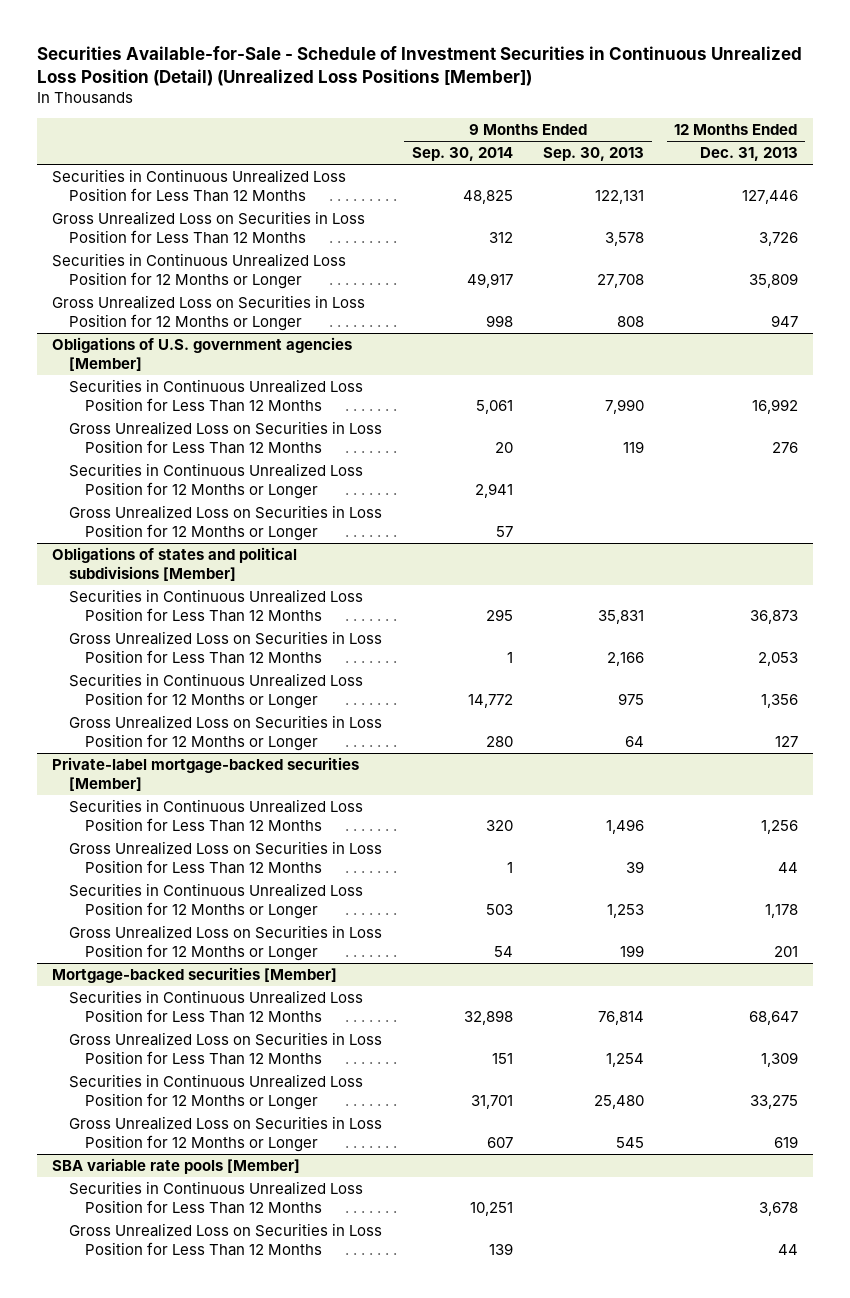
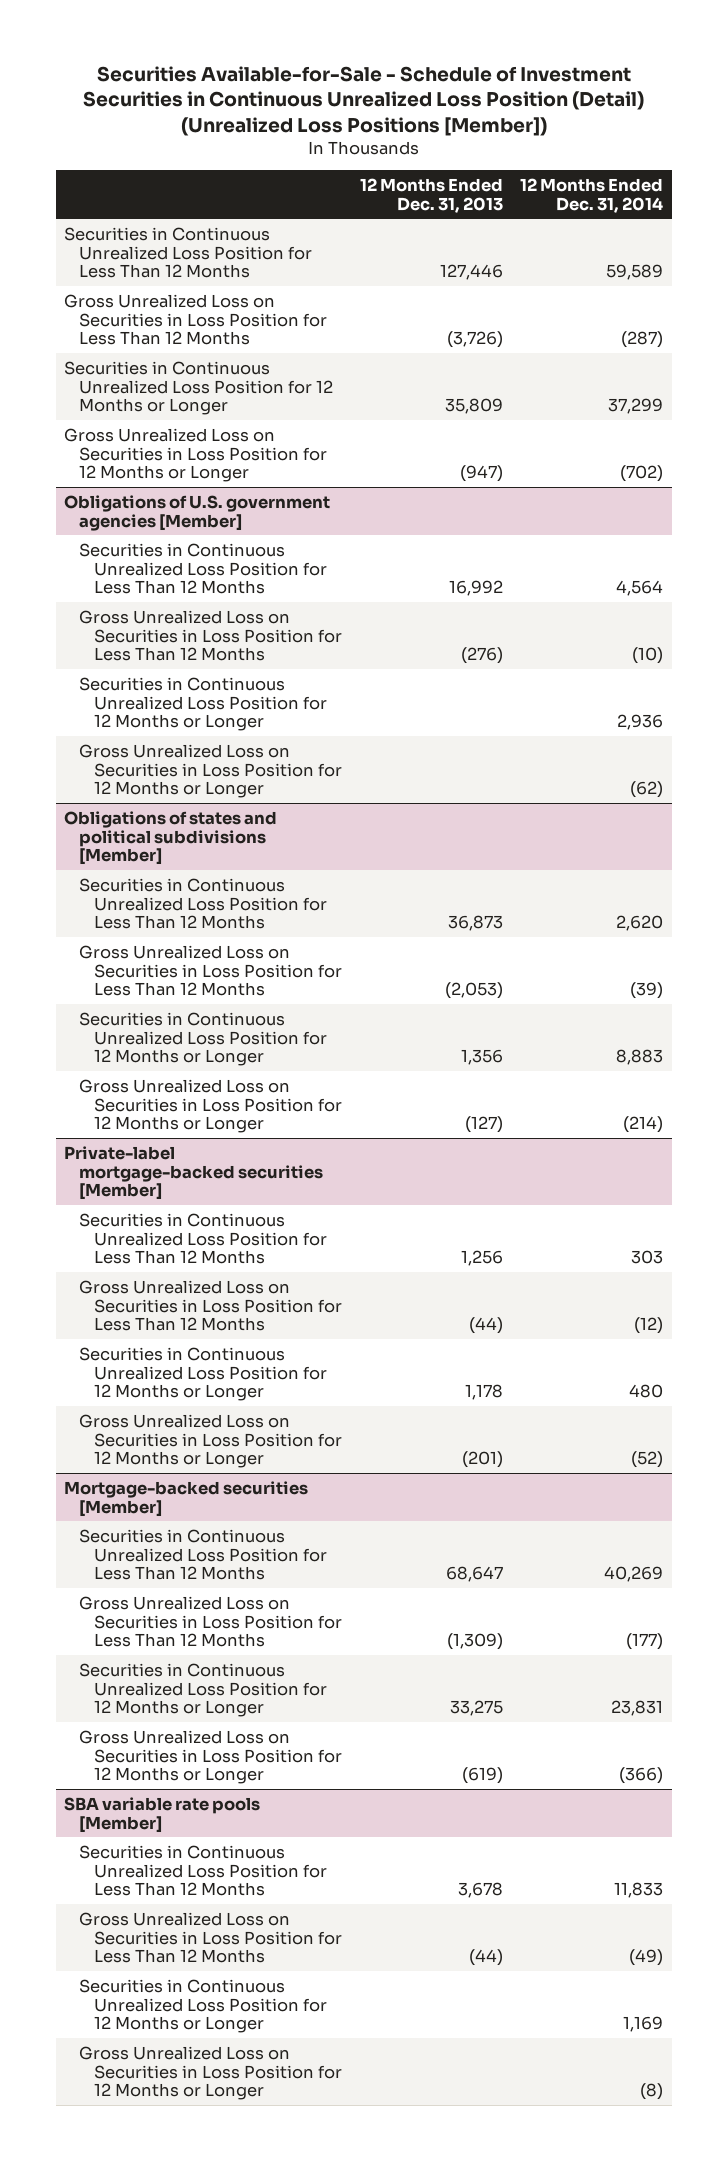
- | 9 Months Ended Sep. 30, 2014 | 9 Months Ended Sep. 30, 2013 | 12 Months Ended Dec. 31, 2013
+ | 12 Months Ended Dec. 31, 2013 | 12 Months Ended Dec. 31, 2014
- Gross Unrealized Loss on Securities in Loss Position for Less Than 12 Months | 312 | 3,578 | 3,726
+ Gross Unrealized Loss on Securities in Loss Position for Less Than 12 Months | (3,726) | (287)
- Gross Unrealized Loss on Securities in Loss Position for 12 Months or Longer | 998 | 808 | 947
+ Gross Unrealized Loss on Securities in Loss Position for 12 Months or Longer | (947) | (702)
@ Obligations of U.S. government agencies [Member]
- Gross Unrealized Loss on Securities in Loss Position for Less Than 12 Months | 20 | 119 | 276
+ Gross Unrealized Loss on Securities in Loss Position for Less Than 12 Months | (276) | (10)
@ Obligations of states and political subdivisions [Member]
- Gross Unrealized Loss on Securities in Loss Position for Less Than 12 Months | 1 | 2,166 | 2,053
+ Gross Unrealized Loss on Securities in Loss Position for Less Than 12 Months | (2,053) | (39)
- Gross Unrealized Loss on Securities in Loss Position for 12 Months or Longer | 280 | 64 | 127
+ Gross Unrealized Loss on Securities in Loss Position for 12 Months or Longer | (127) | (214)
@ Private-label mortgage-backed securities [Member]
- Gross Unrealized Loss on Securities in Loss Position for Less Than 12 Months | 1 | 39 | 44
+ Gross Unrealized Loss on Securities in Loss Position for Less Than 12 Months | (44) | (12)
- Gross Unrealized Loss on Securities in Loss Position for 12 Months or Longer | 54 | 199 | 201
+ Gross Unrealized Loss on Securities in Loss Position for 12 Months or Longer | (201) | (52)
@ Mortgage-backed securities [Member]
- Gross Unrealized Loss on Securities in Loss Position for Less Than 12 Months | 151 | 1,254 | 1,309
+ Gross Unrealized Loss on Securities in Loss Position for Less Than 12 Months | (1,309) | (177)
- Gross Unrealized Loss on Securities in Loss Position for 12 Months or Longer | 607 | 545 | 619
+ Gross Unrealized Loss on Securities in Loss Position for 12 Months or Longer | (619) | (366)
@ SBA variable rate pools [Member]
- Gross Unrealized Loss on Securities in Loss Position for Less Than 12 Months | 139 | | 44
+ Gross Unrealized Loss on Securities in Loss Position for Less Than 12 Months | (44) | (49)
+ Securities in Continuous Unrealized Loss Position for 12 Months or Longer | | 1,169
+ Gross Unrealized Loss on Securities in Loss Position for 12 Months or Longer | | (8)

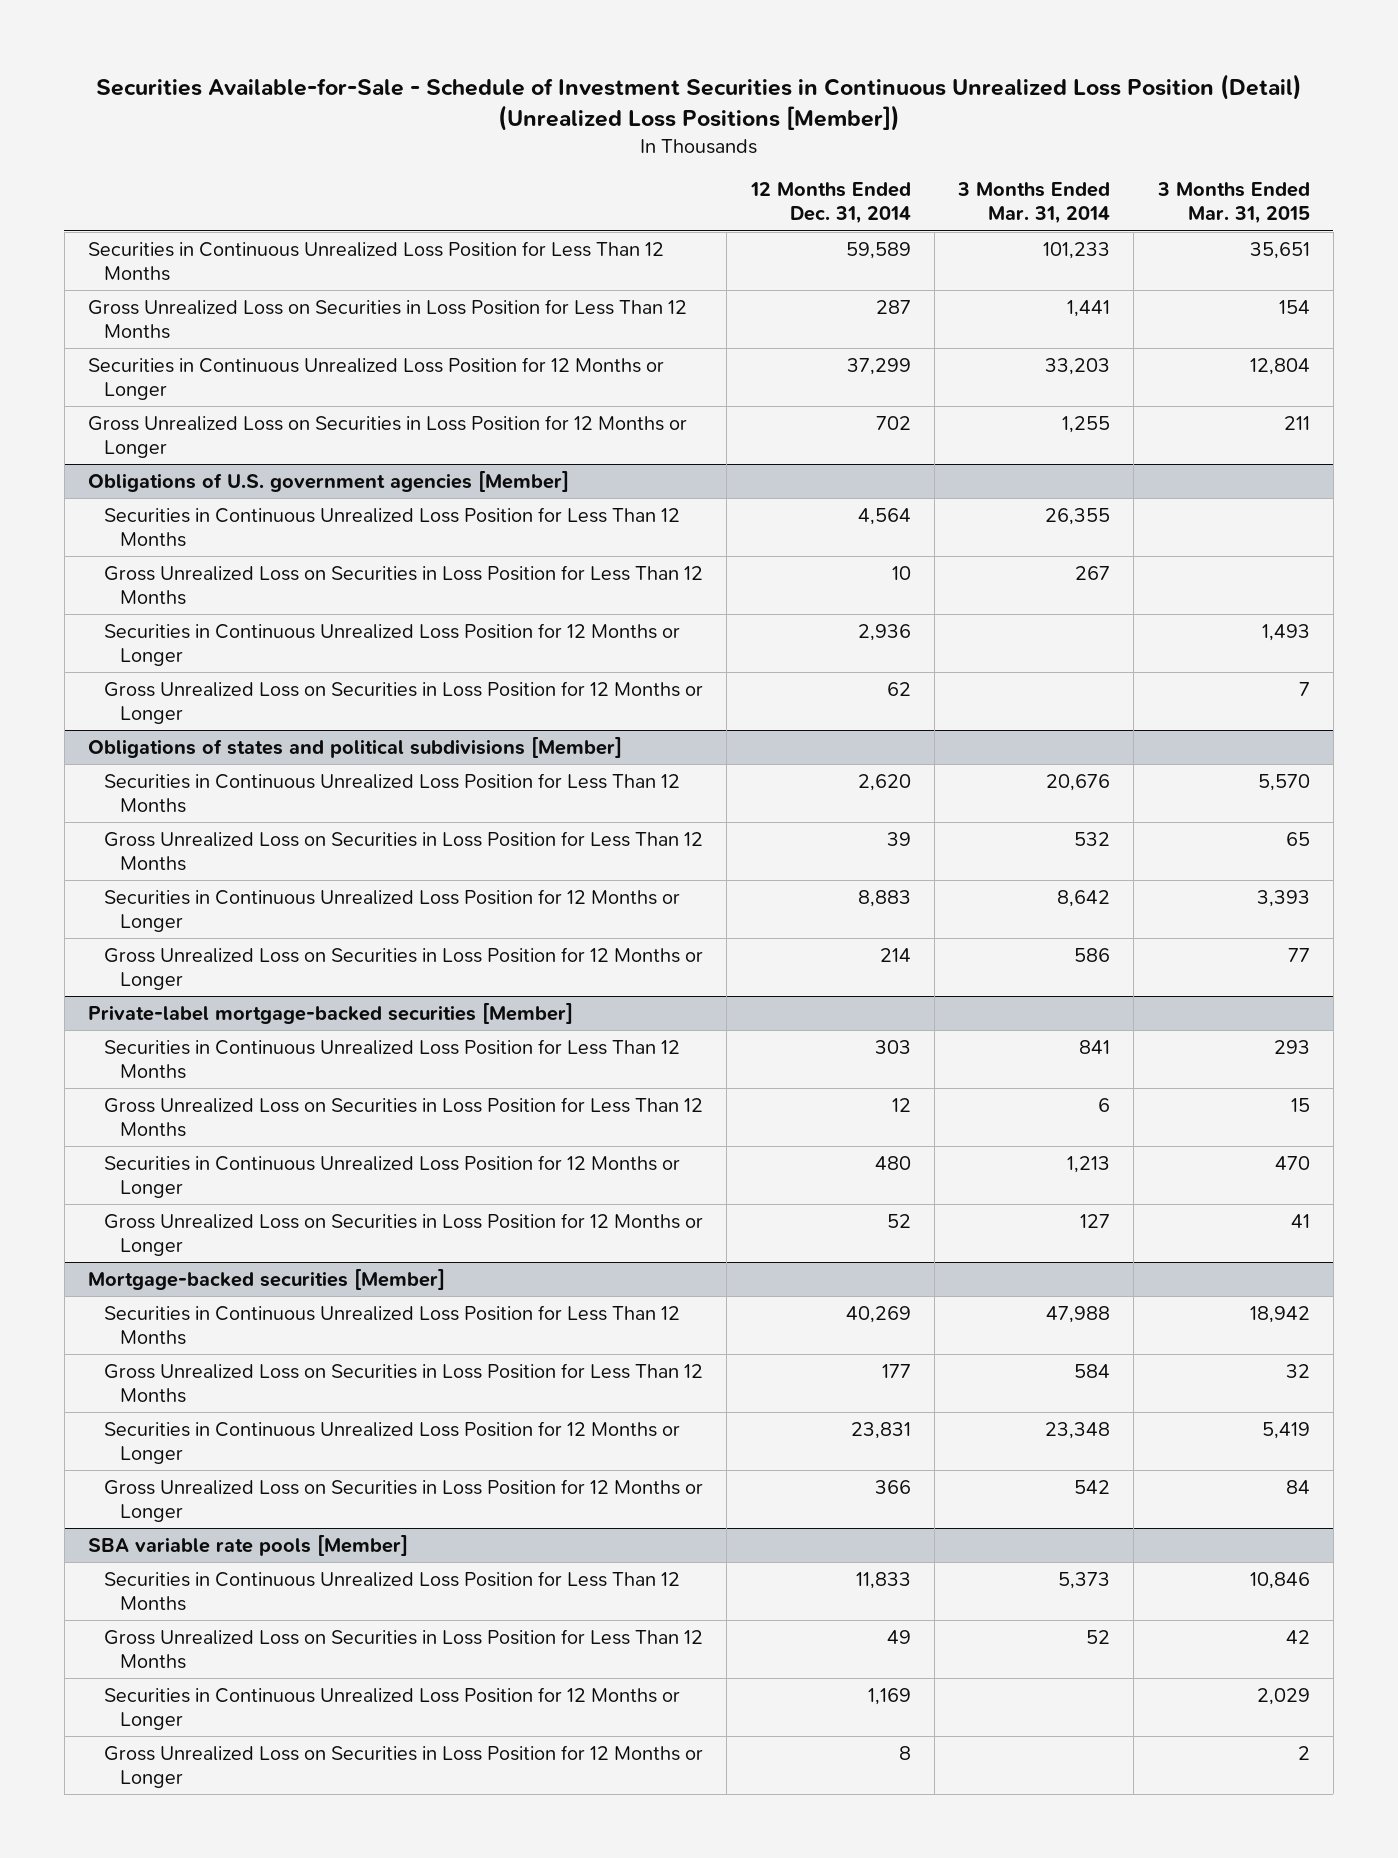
- | 12 Months Ended Dec. 31, 2013 | 12 Months Ended Dec. 31, 2014
+ | 12 Months Ended Dec. 31, 2014 | 3 Months Ended Mar. 31, 2014 | 3 Months Ended Mar. 31, 2015
- Gross Unrealized Loss on Securities in Loss Position for Less Than 12 Months | (3,726) | (287)
+ Gross Unrealized Loss on Securities in Loss Position for Less Than 12 Months | 287 | 1,441 | 154
- Gross Unrealized Loss on Securities in Loss Position for 12 Months or Longer | (947) | (702)
+ Gross Unrealized Loss on Securities in Loss Position for 12 Months or Longer | 702 | 1,255 | 211
@ Obligations of U.S. government agencies [Member]
- Gross Unrealized Loss on Securities in Loss Position for Less Than 12 Months | (276) | (10)
+ Gross Unrealized Loss on Securities in Loss Position for Less Than 12 Months | 10 | 267 |
- Gross Unrealized Loss on Securities in Loss Position for 12 Months or Longer | | (62)
+ Gross Unrealized Loss on Securities in Loss Position for 12 Months or Longer | 62 | | 7
@ Obligations of states and political subdivisions [Member]
- Gross Unrealized Loss on Securities in Loss Position for Less Than 12 Months | (2,053) | (39)
+ Gross Unrealized Loss on Securities in Loss Position for Less Than 12 Months | 39 | 532 | 65
- Gross Unrealized Loss on Securities in Loss Position for 12 Months or Longer | (127) | (214)
+ Gross Unrealized Loss on Securities in Loss Position for 12 Months or Longer | 214 | 586 | 77
@ Private-label mortgage-backed securities [Member]
- Gross Unrealized Loss on Securities in Loss Position for Less Than 12 Months | (44) | (12)
+ Gross Unrealized Loss on Securities in Loss Position for Less Than 12 Months | 12 | 6 | 15
- Gross Unrealized Loss on Securities in Loss Position for 12 Months or Longer | (201) | (52)
+ Gross Unrealized Loss on Securities in Loss Position for 12 Months or Longer | 52 | 127 | 41
@ Mortgage-backed securities [Member]
- Gross Unrealized Loss on Securities in Loss Position for Less Than 12 Months | (1,309) | (177)
+ Gross Unrealized Loss on Securities in Loss Position for Less Than 12 Months | 177 | 584 | 32
- Gross Unrealized Loss on Securities in Loss Position for 12 Months or Longer | (619) | (366)
+ Gross Unrealized Loss on Securities in Loss Position for 12 Months or Longer | 366 | 542 | 84
@ SBA variable rate pools [Member]
- Gross Unrealized Loss on Securities in Loss Position for Less Than 12 Months | (44) | (49)
+ Gross Unrealized Loss on Securities in Loss Position for Less Than 12 Months | 49 | 52 | 42
- Gross Unrealized Loss on Securities in Loss Position for 12 Months or Longer | | (8)
+ Gross Unrealized Loss on Securities in Loss Position for 12 Months or Longer | 8 | | 2

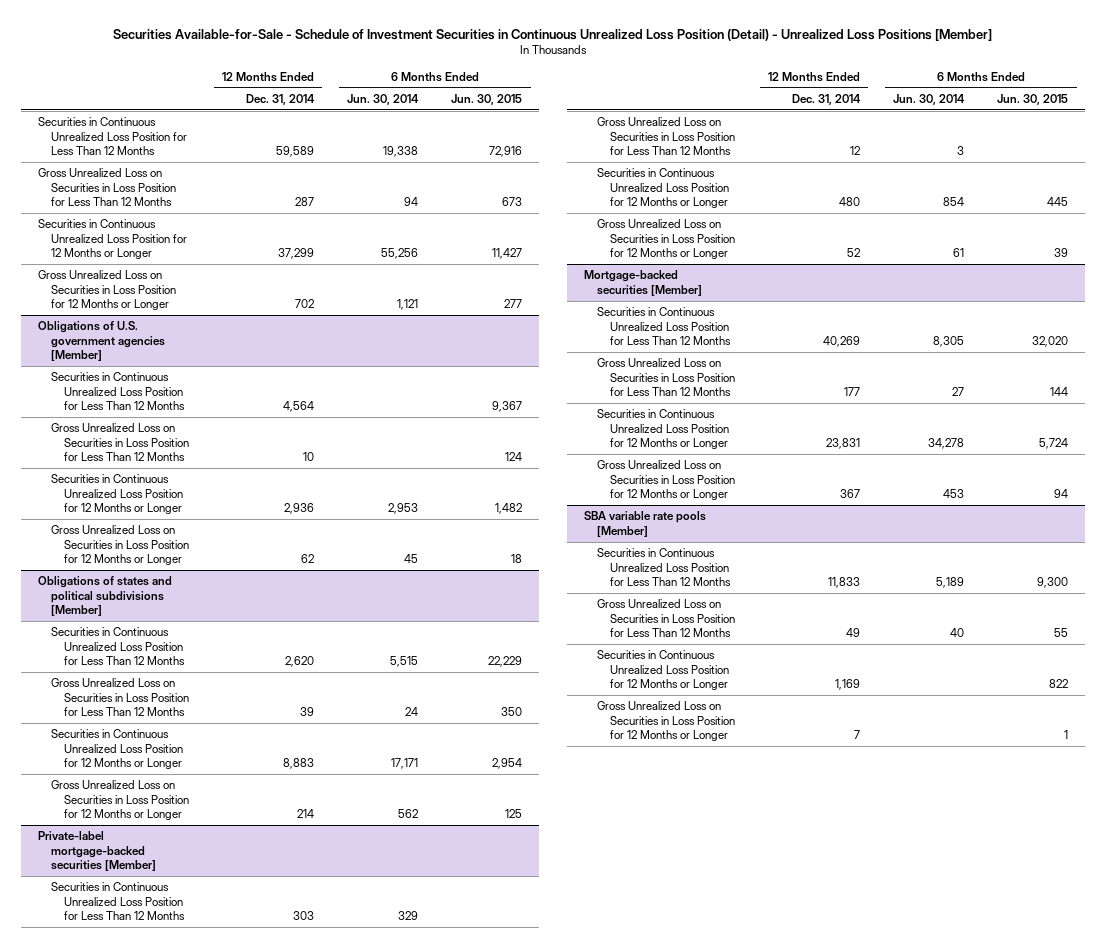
- Securities Available-for-Sale - Schedule of Investment Securities in Continuous Unrealized Loss Position (Detail) (Unrealized Loss Positions [Member])
+ Securities Available-for-Sale - Schedule of Investment Securities in Continuous Unrealized Loss Position (Detail) - Unrealized Loss Positions [Member]
- | 12 Months Ended Dec. 31, 2014 | 3 Months Ended Mar. 31, 2014 | 3 Months Ended Mar. 31, 2015
+ | 12 Months Ended Dec. 31, 2014 | 6 Months Ended Jun. 30, 2014 | 6 Months Ended Jun. 30, 2015
@ Mortgage-backed securities [Member]
- Gross Unrealized Loss on Securities in Loss Position for 12 Months or Longer | 366 | 542 | 84
+ Gross Unrealized Loss on Securities in Loss Position for 12 Months or Longer | 367 | 453 | 94
@ SBA variable rate pools [Member]
- Gross Unrealized Loss on Securities in Loss Position for 12 Months or Longer | 8 | | 2
+ Gross Unrealized Loss on Securities in Loss Position for 12 Months or Longer | 7 | | 1

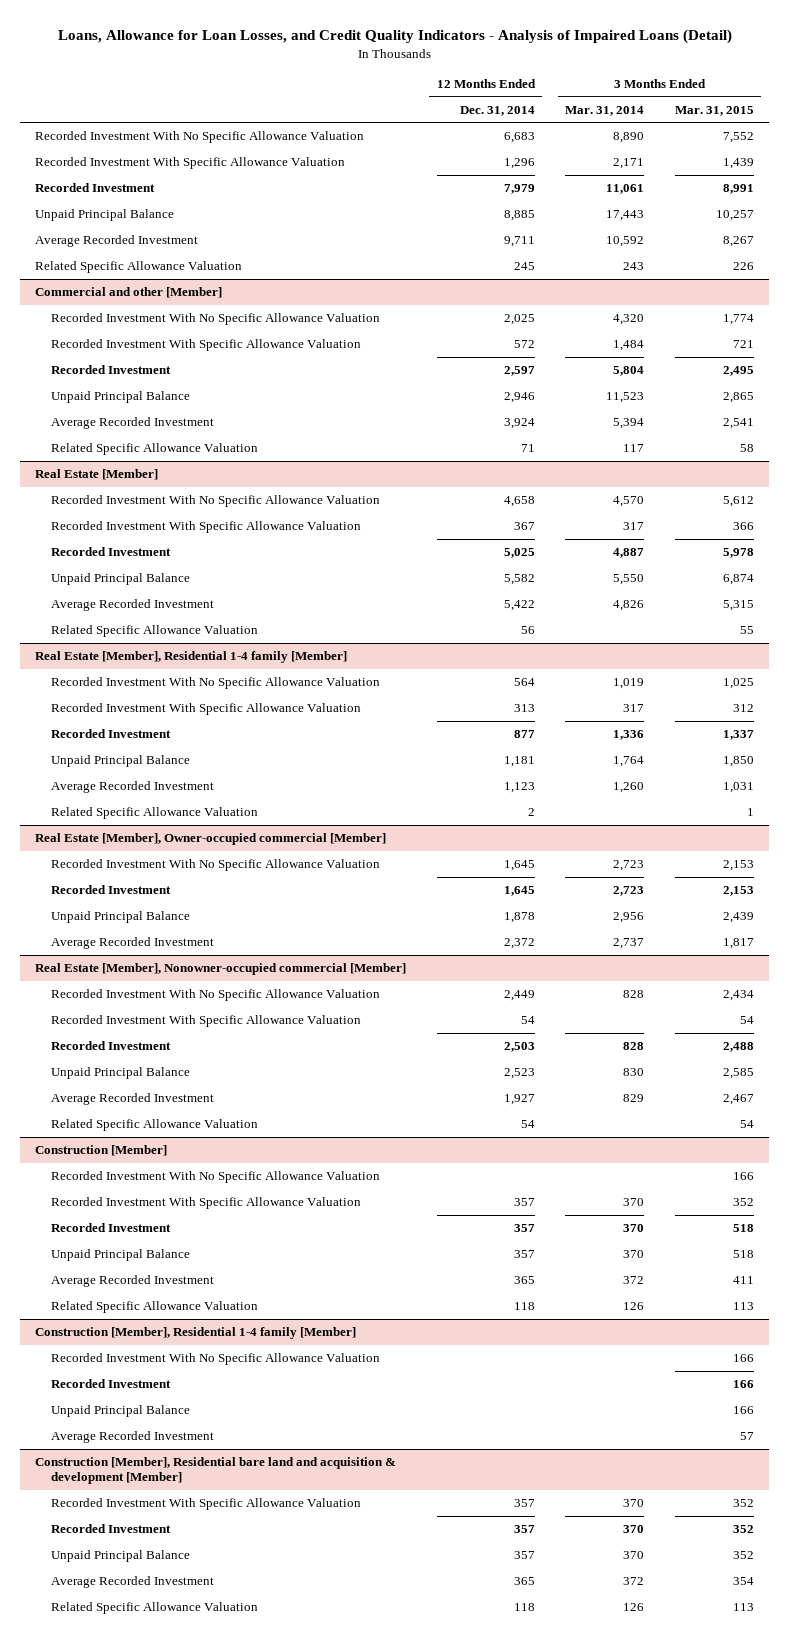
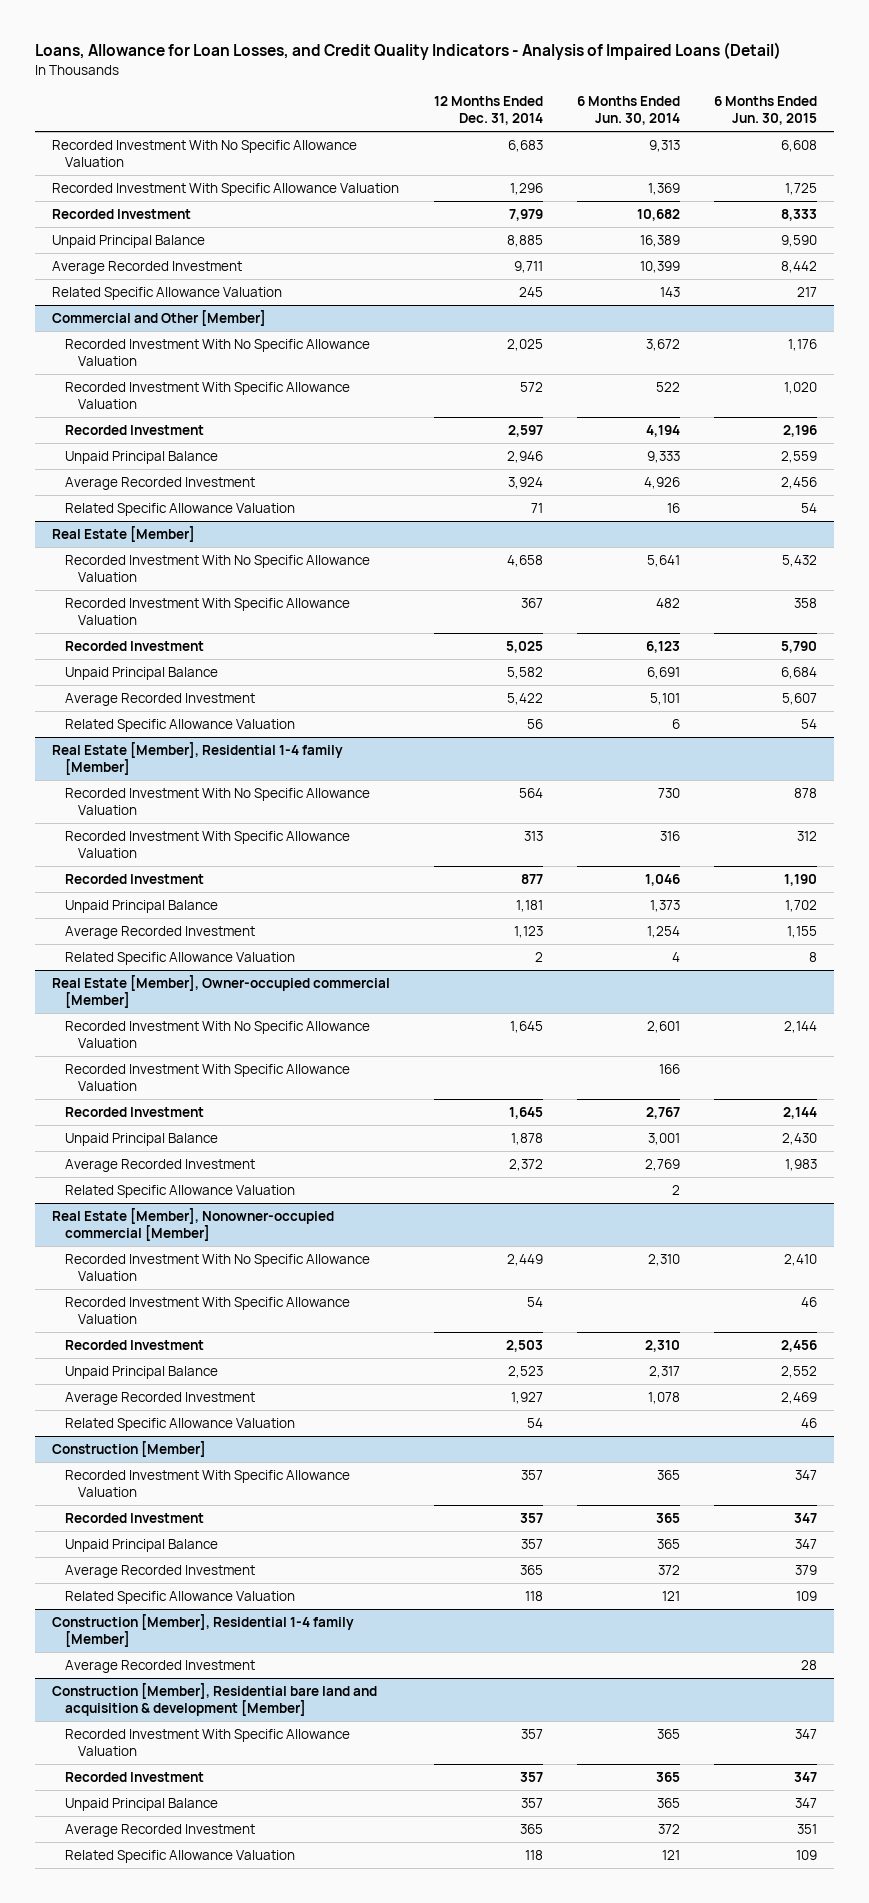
- | 12 Months Ended Dec. 31, 2014 | 3 Months Ended Mar. 31, 2014 | 3 Months Ended Mar. 31, 2015
+ | 12 Months Ended Dec. 31, 2014 | 6 Months Ended Jun. 30, 2014 | 6 Months Ended Jun. 30, 2015
- Commercial and other [Member]
+ Commercial and Other [Member]
@ Real Estate [Member], Owner-occupied commercial [Member]
+ Recorded Investment With Specific Allowance Valuation | | 166 |
+ Related Specific Allowance Valuation | | 2 |
@ Construction [Member]
- Recorded Investment With No Specific Allowance Valuation | | | 166
@ Construction [Member], Residential 1-4 family [Member]
- Recorded Investment With No Specific Allowance Valuation | | | 166
- Recorded Investment | | | 166
- Unpaid Principal Balance | | | 166

